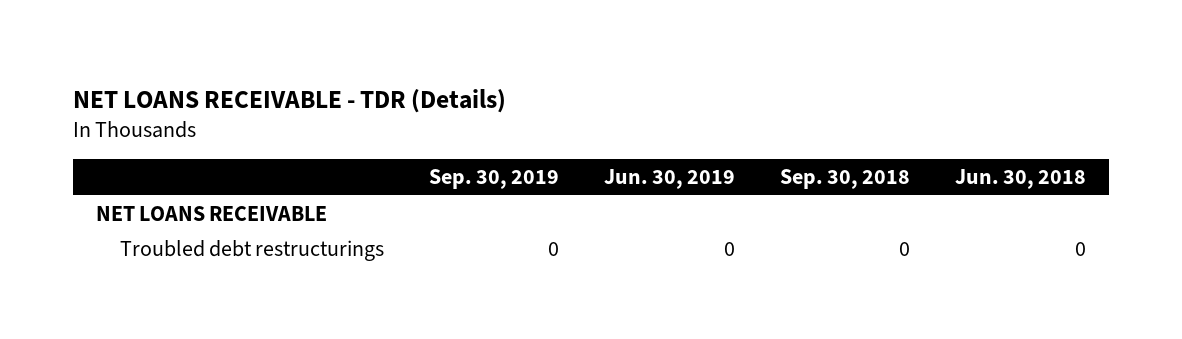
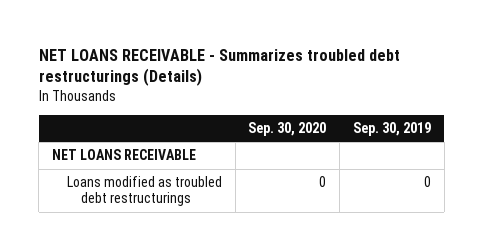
- NET LOANS RECEIVABLE - TDR (Details)
+ NET LOANS RECEIVABLE - Summarizes troubled debt restructurings (Details)
- | Sep. 30, 2019 | Jun. 30, 2019 | Sep. 30, 2018 | Jun. 30, 2018
+ | Sep. 30, 2020 | Sep. 30, 2019
- Troubled debt restructurings | 0 | 0 | 0 | 0
+ Loans modified as troubled debt restructurings | 0 | 0

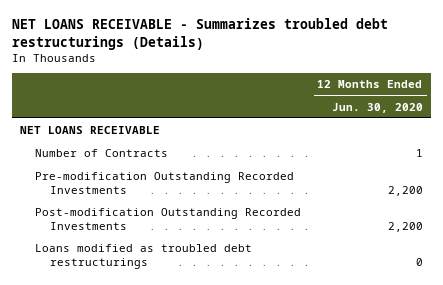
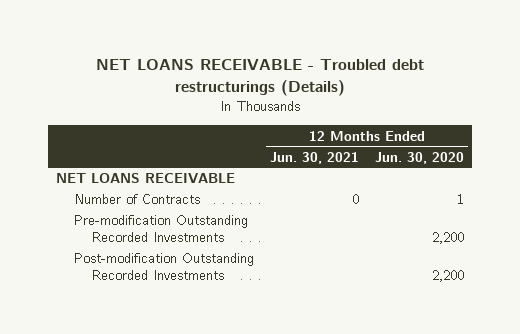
- NET LOANS RECEIVABLE - Summarizes troubled debt restructurings (Details)
+ NET LOANS RECEIVABLE - Troubled debt restructurings (Details)
- | 12 Months Ended Jun. 30, 2020
+ | 12 Months Ended Jun. 30, 2021 | 12 Months Ended Jun. 30, 2020
- Loans modified as troubled debt restructurings | 0

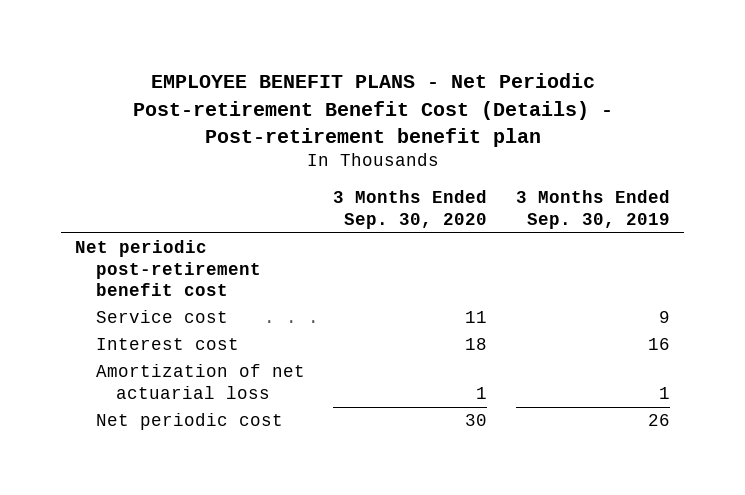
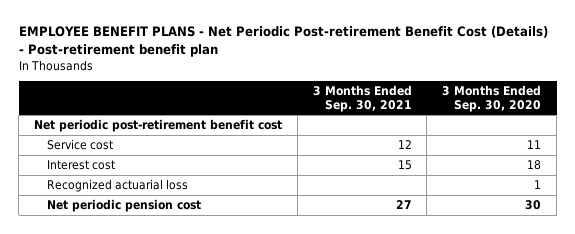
- | 3 Months Ended Sep. 30, 2020 | 3 Months Ended Sep. 30, 2019
+ | 3 Months Ended Sep. 30, 2021 | 3 Months Ended Sep. 30, 2020
- Amortization of net actuarial loss | 1 | 1
- Net periodic cost | 30 | 26
+ Recognized actuarial loss | | 1
+ Net periodic pension cost | 27 | 30

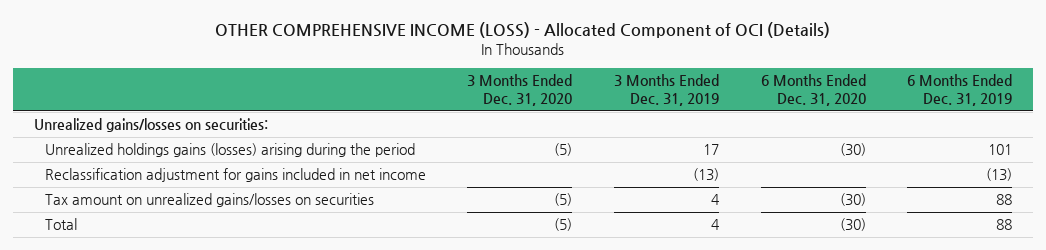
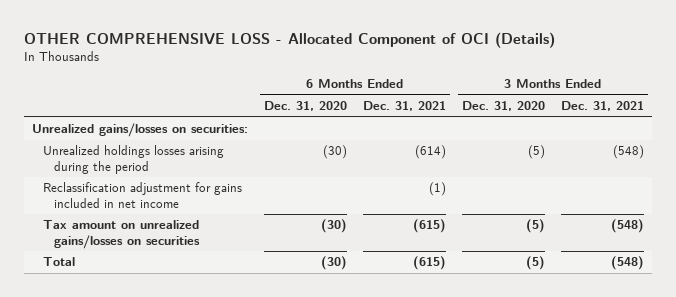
- OTHER COMPREHENSIVE INCOME (LOSS) - Allocated Component of OCI (Details)
+ OTHER COMPREHENSIVE LOSS - Allocated Component of OCI (Details)
- | 3 Months Ended Dec. 31, 2020 | 3 Months Ended Dec. 31, 2019 | 6 Months Ended Dec. 31, 2020 | 6 Months Ended Dec. 31, 2019
+ | 6 Months Ended Dec. 31, 2020 | 6 Months Ended Dec. 31, 2021 | 3 Months Ended Dec. 31, 2020 | 3 Months Ended Dec. 31, 2021
- Unrealized holdings gains (losses) arising during the period | (5) | 17 | (30) | 101
+ Unrealized holdings losses arising during the period | (30) | (614) | (5) | (548)

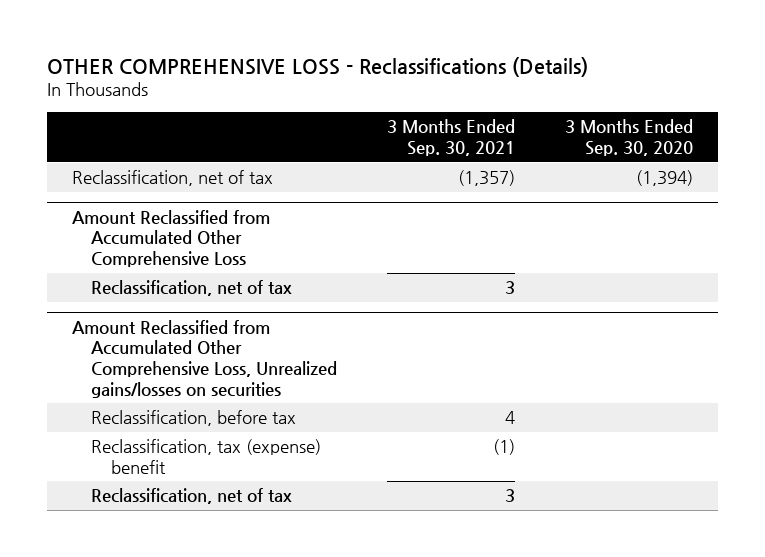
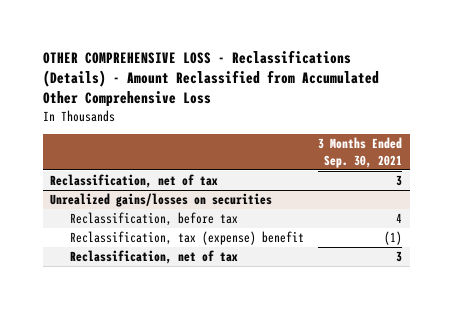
- OTHER COMPREHENSIVE LOSS - Reclassifications (Details)
+ OTHER COMPREHENSIVE LOSS - Reclassifications (Details) - Amount Reclassified from Accumulated Other Comprehensive Loss
- | 3 Months Ended Sep. 30, 2021 | 3 Months Ended Sep. 30, 2020
+ | 3 Months Ended Sep. 30, 2021
- Reclassification, net of tax | (1,357) | (1,394)
- Amount Reclassified from Accumulated Other Comprehensive Loss
- Amount Reclassified from Accumulated Other Comprehensive Loss, Unrealized gains/losses on securities
+ Unrealized gains/losses on securities

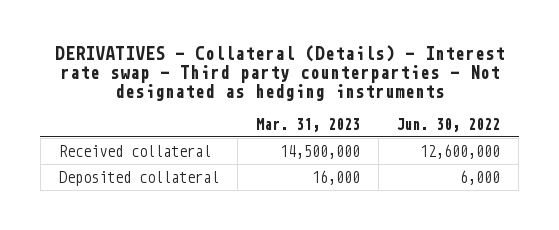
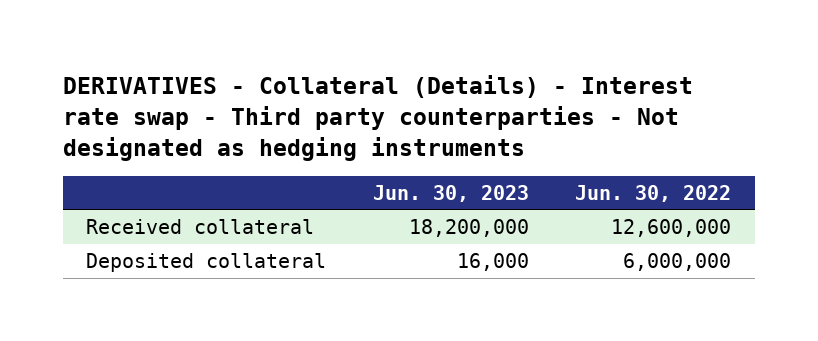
- | Mar. 31, 2023 | Jun. 30, 2022
+ | Jun. 30, 2023 | Jun. 30, 2022
- Deposited collateral | 16,000 | 6,000
+ Deposited collateral | 16,000 | 6,000,000

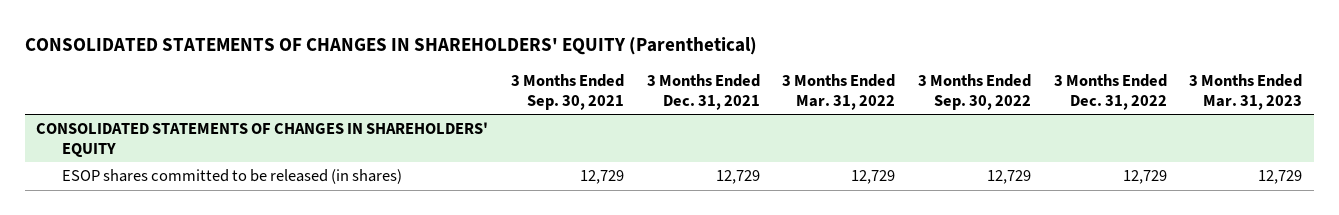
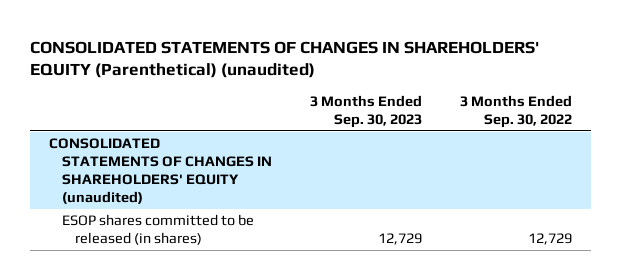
- CONSOLIDATED STATEMENTS OF CHANGES IN SHAREHOLDERS' EQUITY (Parenthetical)
+ CONSOLIDATED STATEMENTS OF CHANGES IN SHAREHOLDERS' EQUITY (Parenthetical) (unaudited)
- | 3 Months Ended Sep. 30, 2021 | 3 Months Ended Dec. 31, 2021 | 3 Months Ended Mar. 31, 2022 | 3 Months Ended Sep. 30, 2022 | 3 Months Ended Dec. 31, 2022 | 3 Months Ended Mar. 31, 2023
+ | 3 Months Ended Sep. 30, 2023 | 3 Months Ended Sep. 30, 2022
- CONSOLIDATED STATEMENTS OF CHANGES IN SHAREHOLDERS' EQUITY
+ CONSOLIDATED STATEMENTS OF CHANGES IN SHAREHOLDERS' EQUITY (unaudited)

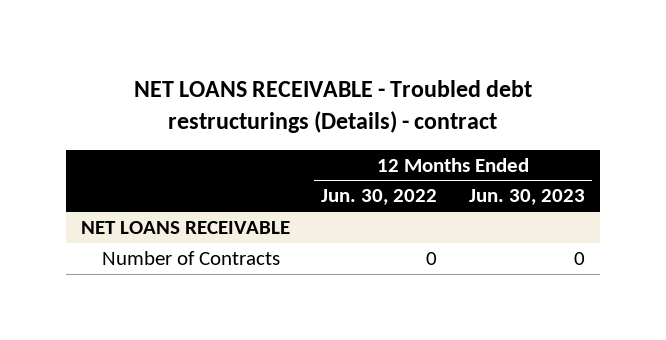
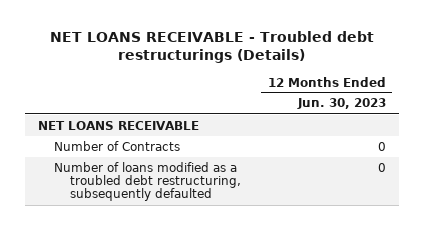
- NET LOANS RECEIVABLE - Troubled debt restructurings (Details) - contract
+ NET LOANS RECEIVABLE - Troubled debt restructurings (Details)
- | 12 Months Ended Jun. 30, 2022 | 12 Months Ended Jun. 30, 2023
+ | 12 Months Ended Jun. 30, 2023
+ Number of loans modified as a troubled debt restructuring, subsequently defaulted | 0

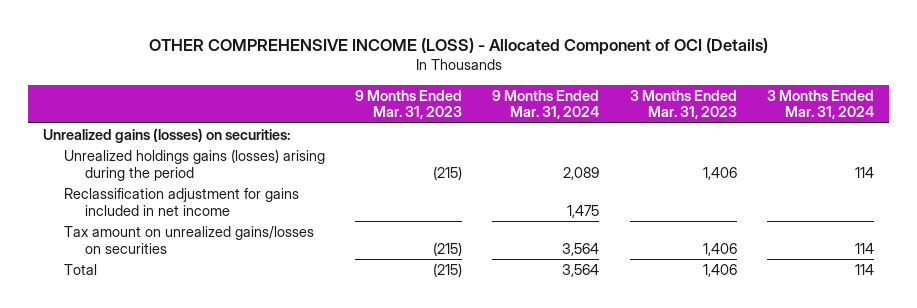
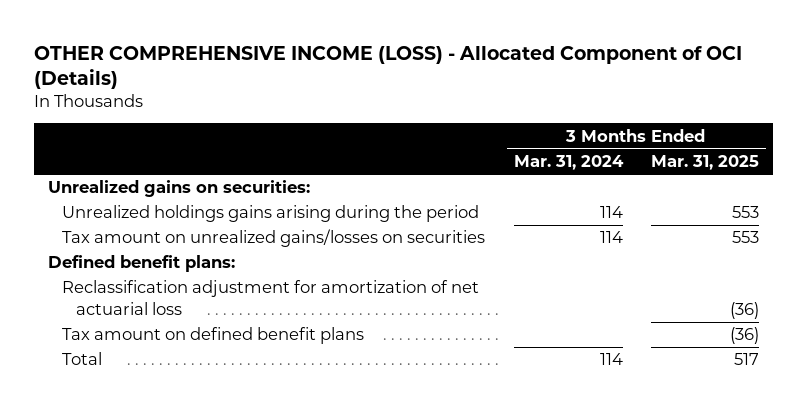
- | 9 Months Ended Mar. 31, 2023 | 9 Months Ended Mar. 31, 2024 | 3 Months Ended Mar. 31, 2023 | 3 Months Ended Mar. 31, 2024
+ | 3 Months Ended Mar. 31, 2024 | 3 Months Ended Mar. 31, 2025
- Unrealized gains (losses) on securities:
- Unrealized holdings gains (losses) arising during the period | (215) | 2,089 | 1,406 | 114
- Reclassification adjustment for gains included in net income | | 1,475 | |
+ Unrealized gains on securities:
+ Unrealized holdings gains arising during the period | 114 | 553
+ Defined benefit plans:
+ Reclassification adjustment for amortization of net actuarial loss | | (36)
+ Tax amount on defined benefit plans | | (36)

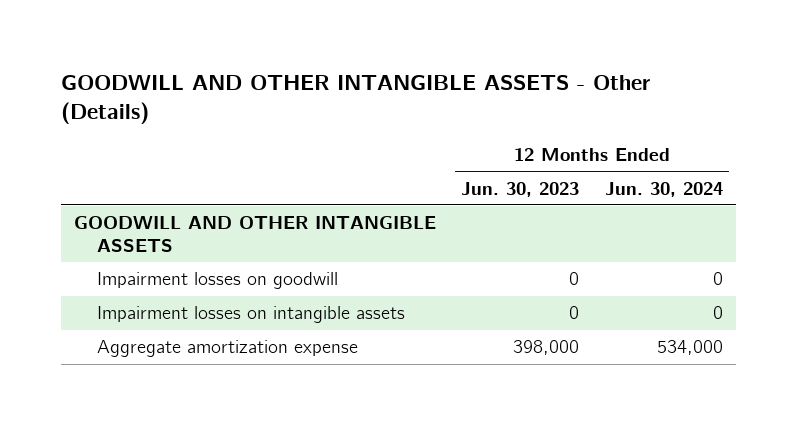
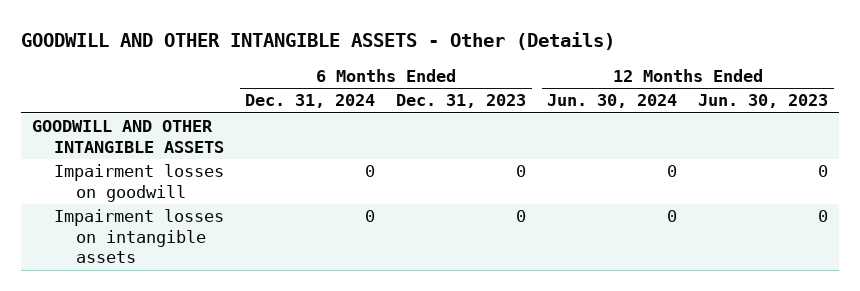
- | 12 Months Ended Jun. 30, 2023 | 12 Months Ended Jun. 30, 2024
+ | 6 Months Ended Dec. 31, 2024 | 6 Months Ended Dec. 31, 2023 | 12 Months Ended Jun. 30, 2024 | 12 Months Ended Jun. 30, 2023
- Aggregate amortization expense | 398,000 | 534,000

